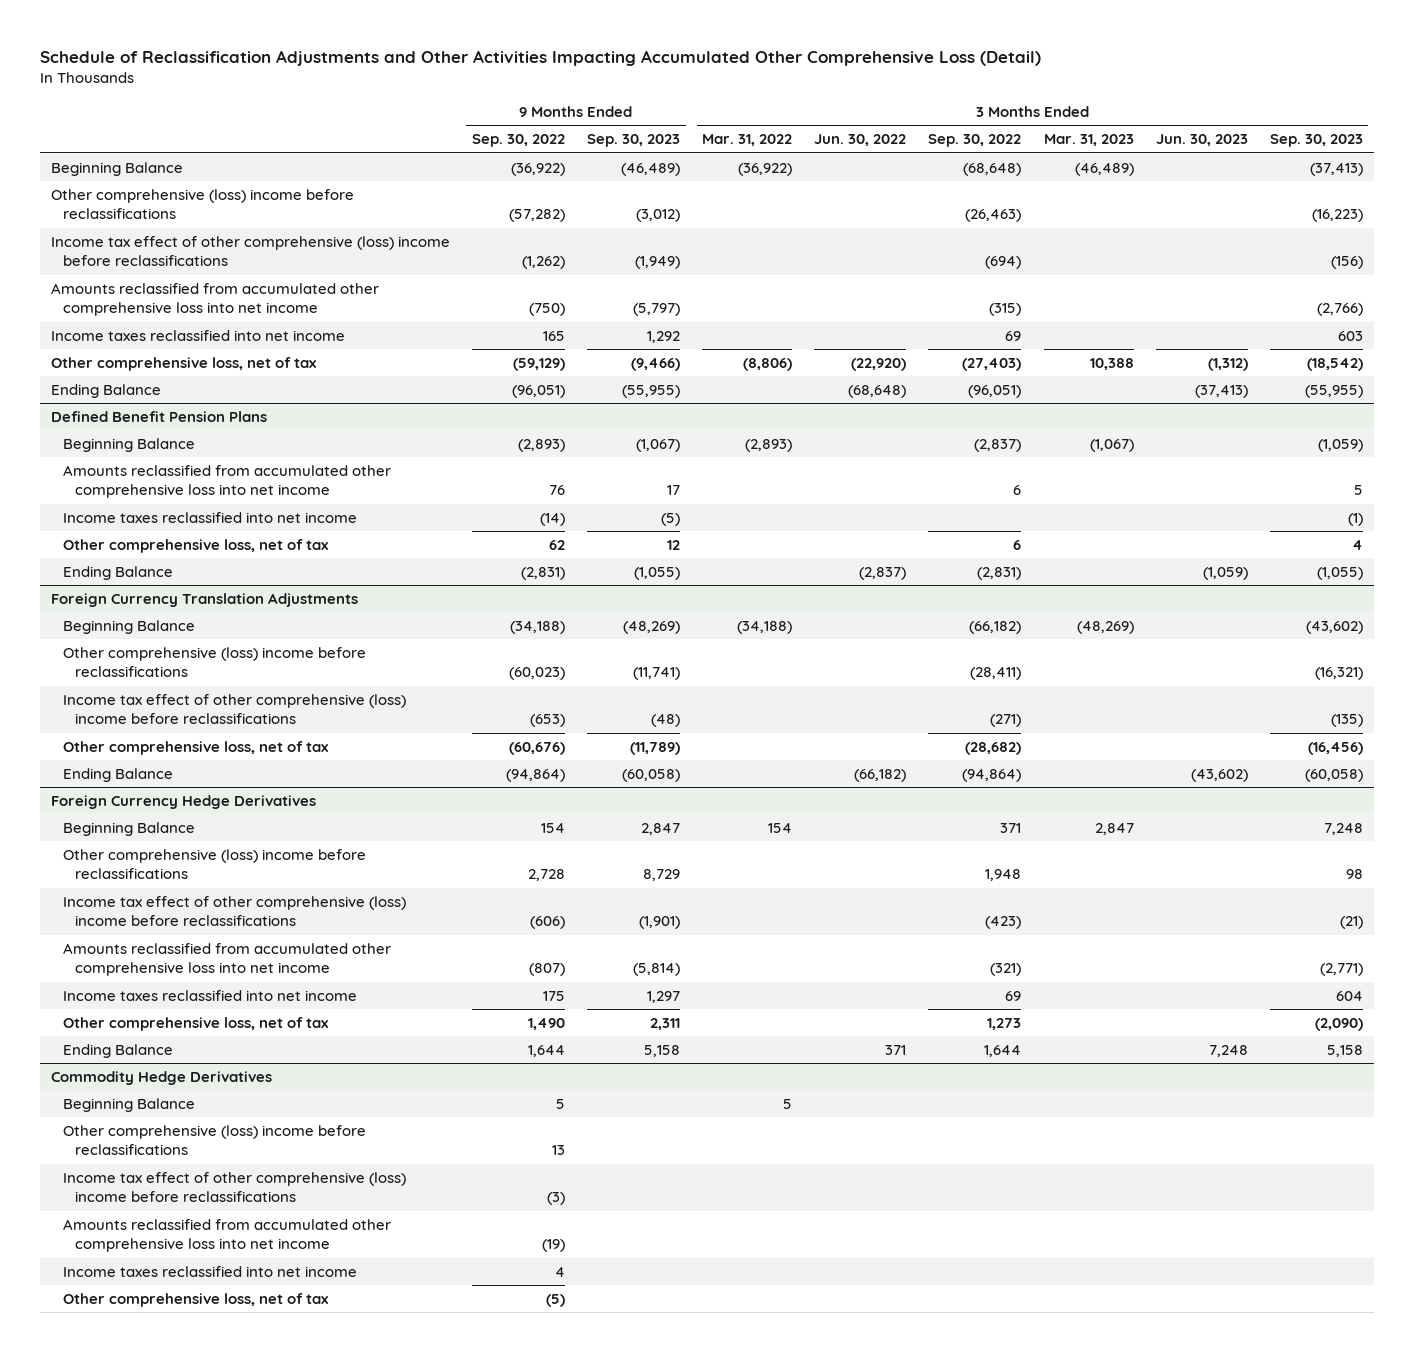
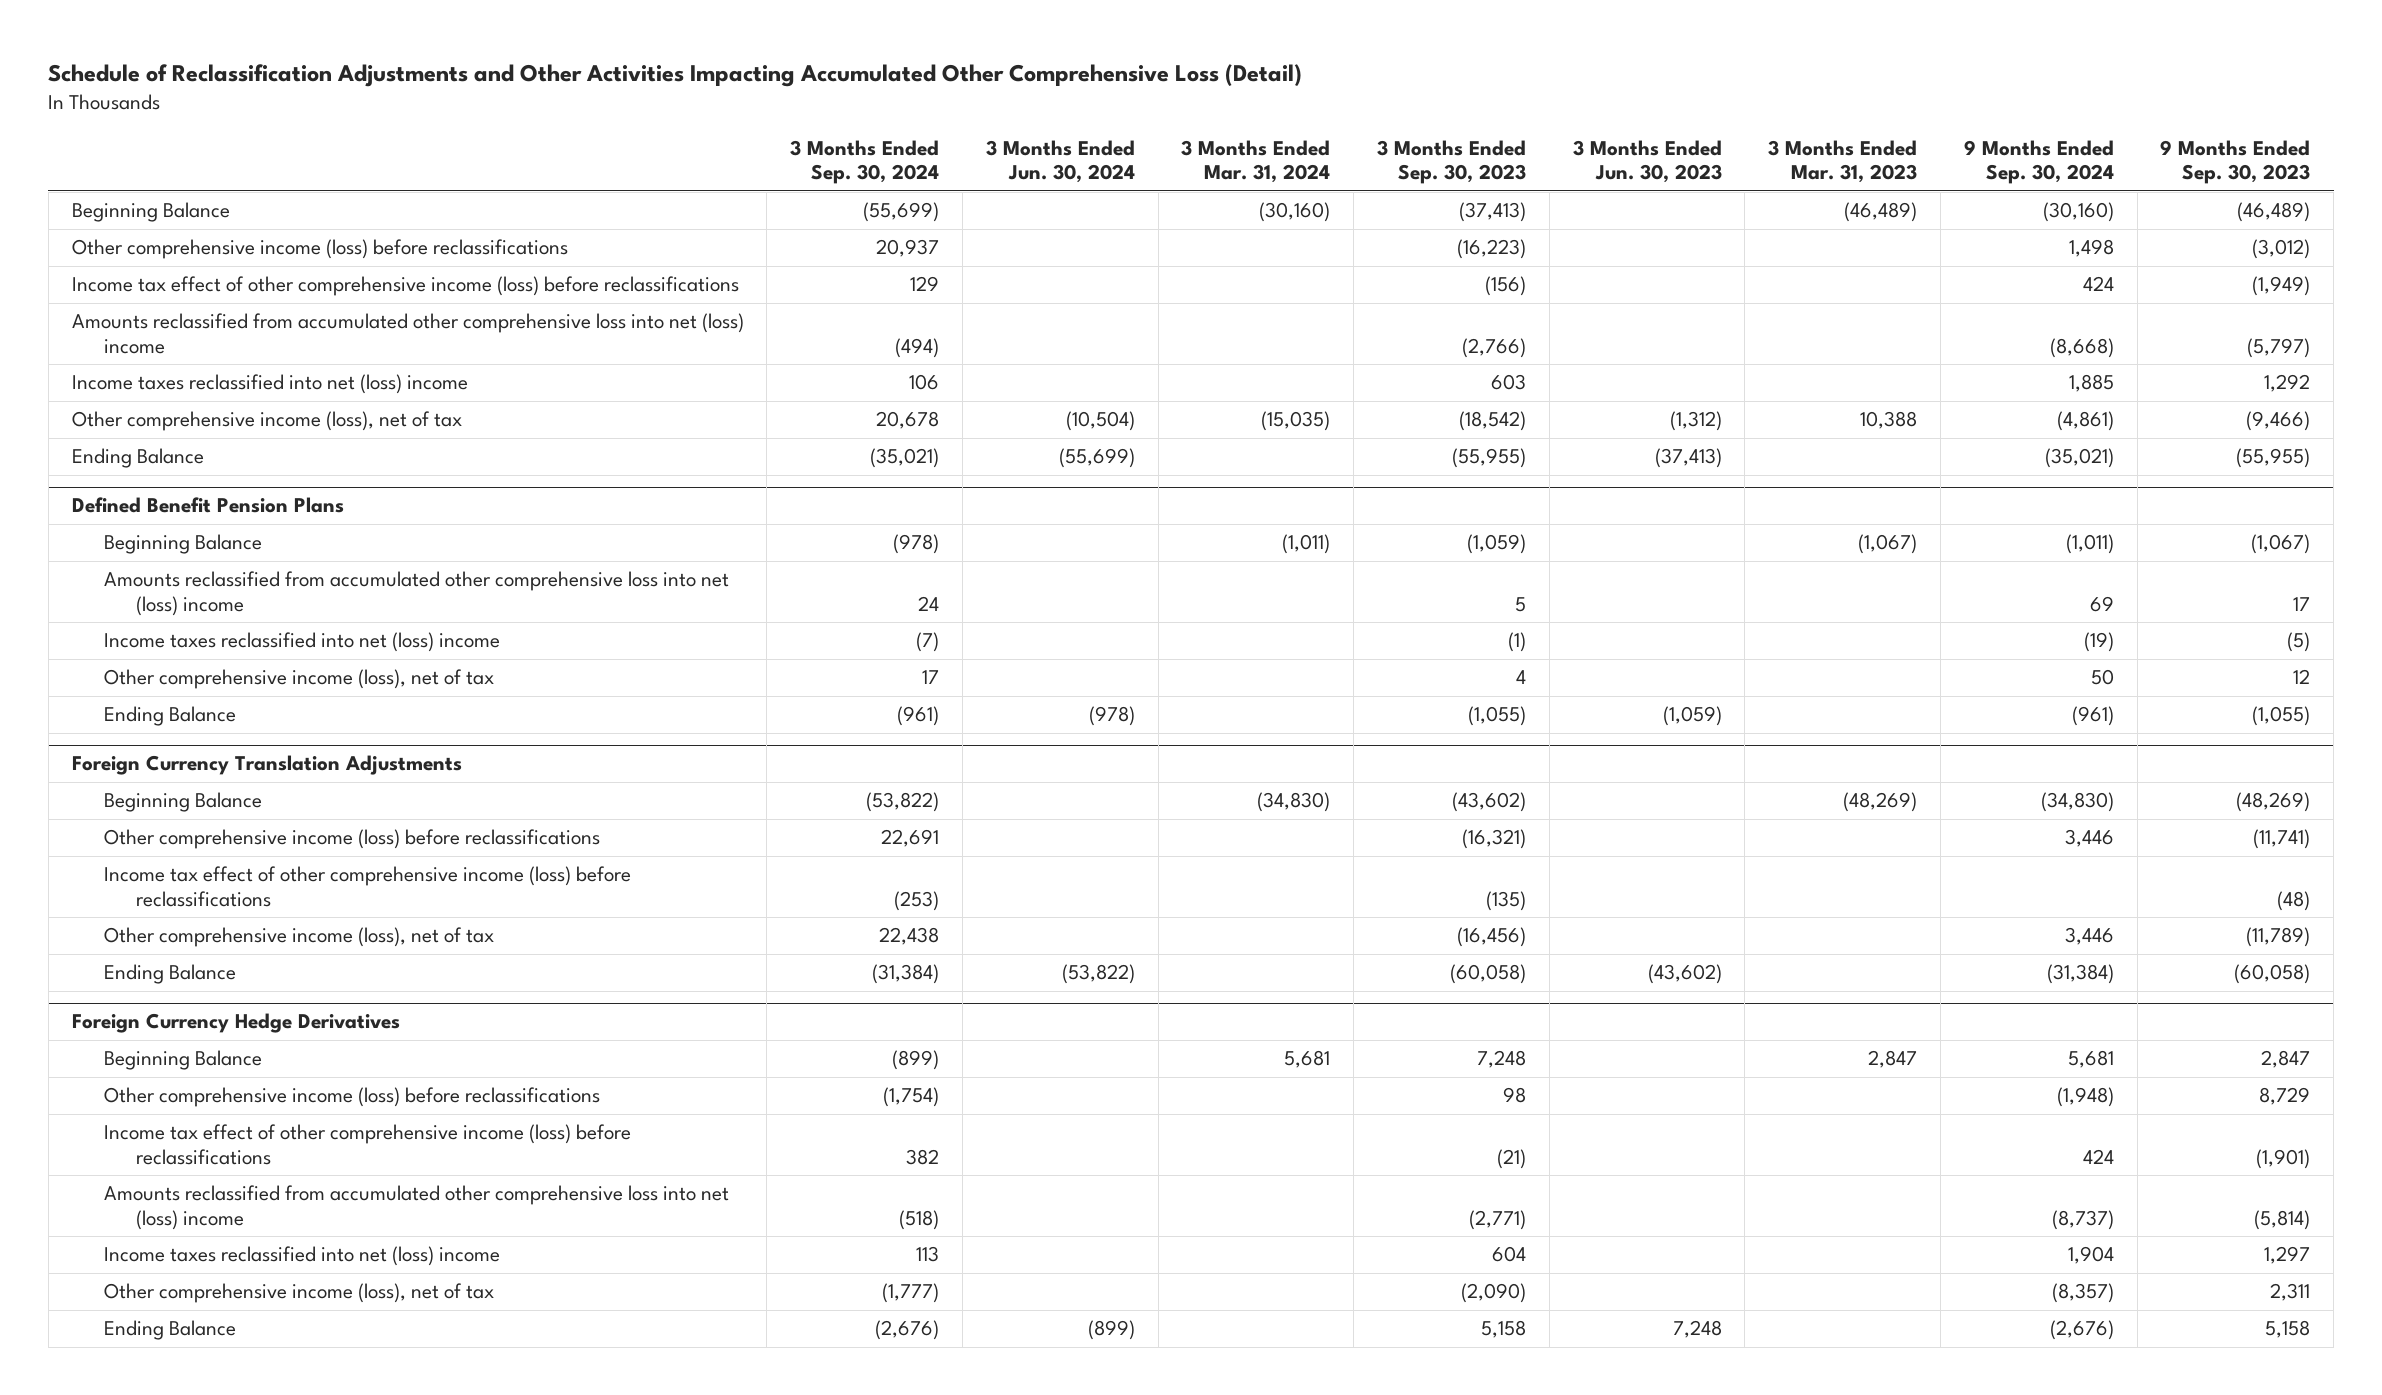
- | 9 Months Ended Sep. 30, 2022 | 9 Months Ended Sep. 30, 2023 | 3 Months Ended Mar. 31, 2022 | 3 Months Ended Jun. 30, 2022 | 3 Months Ended Sep. 30, 2022 | 3 Months Ended Mar. 31, 2023 | 3 Months Ended Jun. 30, 2023 | 3 Months Ended Sep. 30, 2023
+ | 3 Months Ended Sep. 30, 2024 | 3 Months Ended Jun. 30, 2024 | 3 Months Ended Mar. 31, 2024 | 3 Months Ended Sep. 30, 2023 | 3 Months Ended Jun. 30, 2023 | 3 Months Ended Mar. 31, 2023 | 9 Months Ended Sep. 30, 2024 | 9 Months Ended Sep. 30, 2023
- Other comprehensive (loss) income before reclassifications | (57,282) | (3,012) | | | (26,463) | | | (16,223)
- Income tax effect of other comprehensive (loss) income before reclassifications | (1,262) | (1,949) | | | (694) | | | (156)
- Amounts reclassified from accumulated other comprehensive loss into net income | (750) | (5,797) | | | (315) | | | (2,766)
- Income taxes reclassified into net income | 165 | 1,292 | | | 69 | | | 603
- Other comprehensive loss, net of tax | (59,129) | (9,466) | (8,806) | (22,920) | (27,403) | 10,388 | (1,312) | (18,542)
+ Other comprehensive income (loss) before reclassifications | 20,937 | | | (16,223) | | | 1,498 | (3,012)
+ Income tax effect of other comprehensive income (loss) before reclassifications | 129 | | | (156) | | | 424 | (1,949)
+ Amounts reclassified from accumulated other comprehensive loss into net (loss) income | (494) | | | (2,766) | | | (8,668) | (5,797)
+ Income taxes reclassified into net (loss) income | 106 | | | 603 | | | 1,885 | 1,292
+ Other comprehensive income (loss), net of tax | 20,678 | (10,504) | (15,035) | (18,542) | (1,312) | 10,388 | (4,861) | (9,466)
@ Defined Benefit Pension Plans
- Amounts reclassified from accumulated other comprehensive loss into net income | 76 | 17 | | | 6 | | | 5
- Income taxes reclassified into net income | (14) | (5) | | | | | | (1)
- Other comprehensive loss, net of tax | 62 | 12 | | | 6 | | | 4
+ Amounts reclassified from accumulated other comprehensive loss into net (loss) income | 24 | | | 5 | | | 69 | 17
+ Income taxes reclassified into net (loss) income | (7) | | | (1) | | | (19) | (5)
+ Other comprehensive income (loss), net of tax | 17 | | | 4 | | | 50 | 12
@ Foreign Currency Translation Adjustments
- Other comprehensive (loss) income before reclassifications | (60,023) | (11,741) | | | (28,411) | | | (16,321)
- Income tax effect of other comprehensive (loss) income before reclassifications | (653) | (48) | | | (271) | | | (135)
- Other comprehensive loss, net of tax | (60,676) | (11,789) | | | (28,682) | | | (16,456)
+ Other comprehensive income (loss) before reclassifications | 22,691 | | | (16,321) | | | 3,446 | (11,741)
+ Income tax effect of other comprehensive income (loss) before reclassifications | (253) | | | (135) | | | | (48)
+ Other comprehensive income (loss), net of tax | 22,438 | | | (16,456) | | | 3,446 | (11,789)
@ Foreign Currency Hedge Derivatives
- Other comprehensive (loss) income before reclassifications | 2,728 | 8,729 | | | 1,948 | | | 98
- Income tax effect of other comprehensive (loss) income before reclassifications | (606) | (1,901) | | | (423) | | | (21)
- Amounts reclassified from accumulated other comprehensive loss into net income | (807) | (5,814) | | | (321) | | | (2,771)
- Income taxes reclassified into net income | 175 | 1,297 | | | 69 | | | 604
- Other comprehensive loss, net of tax | 1,490 | 2,311 | | | 1,273 | | | (2,090)
+ Other comprehensive income (loss) before reclassifications | (1,754) | | | 98 | | | (1,948) | 8,729
+ Income tax effect of other comprehensive income (loss) before reclassifications | 382 | | | (21) | | | 424 | (1,901)
+ Amounts reclassified from accumulated other comprehensive loss into net (loss) income | (518) | | | (2,771) | | | (8,737) | (5,814)
+ Income taxes reclassified into net (loss) income | 113 | | | 604 | | | 1,904 | 1,297
+ Other comprehensive income (loss), net of tax | (1,777) | | | (2,090) | | | (8,357) | 2,311
- Commodity Hedge Derivatives
- Beginning Balance | 5 | | 5 | | | | |
- Other comprehensive (loss) income before reclassifications | 13 | | | | | | |
- Income tax effect of other comprehensive (loss) income before reclassifications | (3) | | | | | | |
- Amounts reclassified from accumulated other comprehensive loss into net income | (19) | | | | | | |
- Income taxes reclassified into net income | 4 | | | | | | |
- Other comprehensive loss, net of tax | (5) | | | | | | |

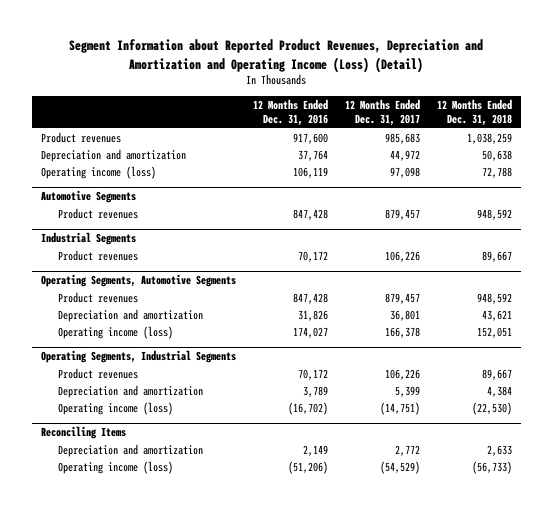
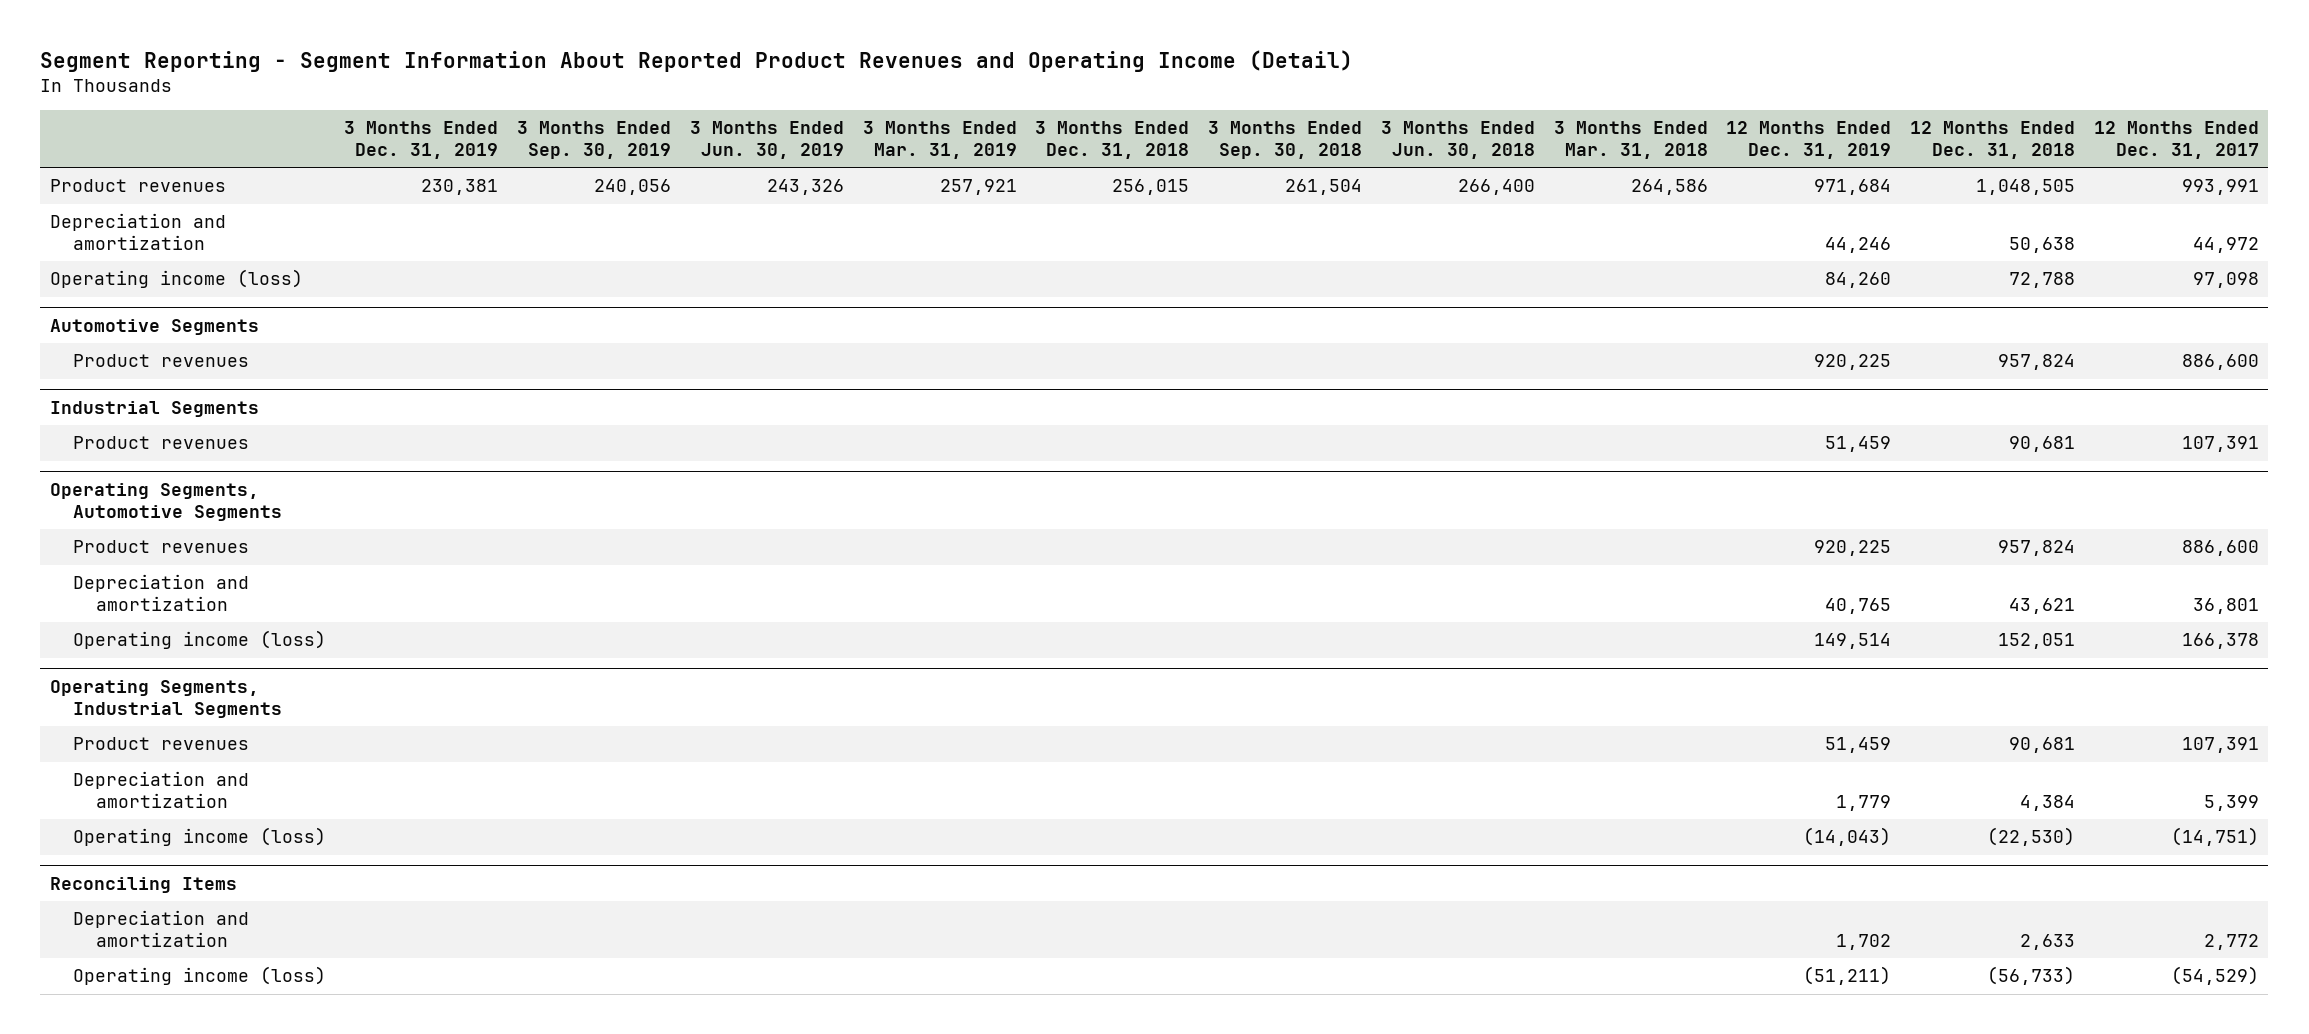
- Segment Information about Reported Product Revenues, Depreciation and Amortization and Operating Income (Loss) (Detail)
+ Segment Reporting - Segment Information About Reported Product Revenues and Operating Income (Detail)
- | 12 Months Ended Dec. 31, 2016 | 12 Months Ended Dec. 31, 2017 | 12 Months Ended Dec. 31, 2018
+ | 3 Months Ended Dec. 31, 2019 | 3 Months Ended Sep. 30, 2019 | 3 Months Ended Jun. 30, 2019 | 3 Months Ended Mar. 31, 2019 | 3 Months Ended Dec. 31, 2018 | 3 Months Ended Sep. 30, 2018 | 3 Months Ended Jun. 30, 2018 | 3 Months Ended Mar. 31, 2018 | 12 Months Ended Dec. 31, 2019 | 12 Months Ended Dec. 31, 2018 | 12 Months Ended Dec. 31, 2017
- Product revenues | 917,600 | 985,683 | 1,038,259
+ Product revenues | 230,381 | 240,056 | 243,326 | 257,921 | 256,015 | 261,504 | 266,400 | 264,586 | 971,684 | 1,048,505 | 993,991
@ Automotive Segments
- Product revenues | 847,428 | 879,457 | 948,592
+ Product revenues | | | | | | | | | 920,225 | 957,824 | 886,600
@ Industrial Segments
- Product revenues | 70,172 | 106,226 | 89,667
+ Product revenues | | | | | | | | | 51,459 | 90,681 | 107,391
@ Operating Segments, Automotive Segments
- Product revenues | 847,428 | 879,457 | 948,592
+ Product revenues | | | | | | | | | 920,225 | 957,824 | 886,600
@ Operating Segments, Industrial Segments
- Product revenues | 70,172 | 106,226 | 89,667
+ Product revenues | | | | | | | | | 51,459 | 90,681 | 107,391

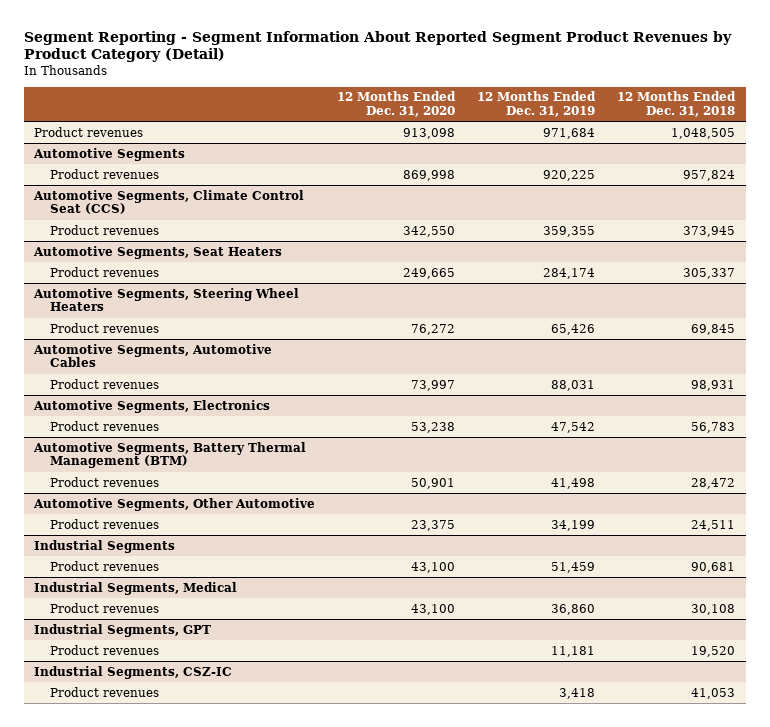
- Segment Reporting - Segment Information About Reported Product Revenues and Operating Income (Detail)
+ Segment Reporting - Segment Information About Reported Segment Product Revenues by Product Category (Detail)
- | 3 Months Ended Dec. 31, 2019 | 3 Months Ended Sep. 30, 2019 | 3 Months Ended Jun. 30, 2019 | 3 Months Ended Mar. 31, 2019 | 3 Months Ended Dec. 31, 2018 | 3 Months Ended Sep. 30, 2018 | 3 Months Ended Jun. 30, 2018 | 3 Months Ended Mar. 31, 2018 | 12 Months Ended Dec. 31, 2019 | 12 Months Ended Dec. 31, 2018 | 12 Months Ended Dec. 31, 2017
+ | 12 Months Ended Dec. 31, 2020 | 12 Months Ended Dec. 31, 2019 | 12 Months Ended Dec. 31, 2018
- Depreciation and amortization | | | | | | | | | 44,246 | 50,638 | 44,972
- Operating income (loss) | | | | | | | | | 84,260 | 72,788 | 97,098
+ Automotive Segments, Climate Control Seat (CCS)
+ Product revenues | 342,550 | 359,355 | 373,945
+ Automotive Segments, Seat Heaters
+ Product revenues | 249,665 | 284,174 | 305,337
+ Automotive Segments, Steering Wheel Heaters
+ Product revenues | 76,272 | 65,426 | 69,845
+ Automotive Segments, Automotive Cables
+ Product revenues | 73,997 | 88,031 | 98,931
+ Automotive Segments, Electronics
+ Product revenues | 53,238 | 47,542 | 56,783
+ Automotive Segments, Battery Thermal Management (BTM)
+ Product revenues | 50,901 | 41,498 | 28,472
+ Automotive Segments, Other Automotive
+ Product revenues | 23,375 | 34,199 | 24,511
- Operating Segments, Automotive Segments
- Product revenues | | | | | | | | | 920,225 | 957,824 | 886,600
- Depreciation and amortization | | | | | | | | | 40,765 | 43,621 | 36,801
- Operating income (loss) | | | | | | | | | 149,514 | 152,051 | 166,378
- Operating Segments, Industrial Segments
- Product revenues | | | | | | | | | 51,459 | 90,681 | 107,391
- Depreciation and amortization | | | | | | | | | 1,779 | 4,384 | 5,399
- Operating income (loss) | | | | | | | | | (14,043) | (22,530) | (14,751)
- Reconciling Items
- Depreciation and amortization | | | | | | | | | 1,702 | 2,633 | 2,772
- Operating income (loss) | | | | | | | | | (51,211) | (56,733) | (54,529)
+ Industrial Segments, Medical
+ Product revenues | 43,100 | 36,860 | 30,108
+ Industrial Segments, GPT
+ Product revenues | | 11,181 | 19,520
+ Industrial Segments, CSZ-IC
+ Product revenues | | 3,418 | 41,053

